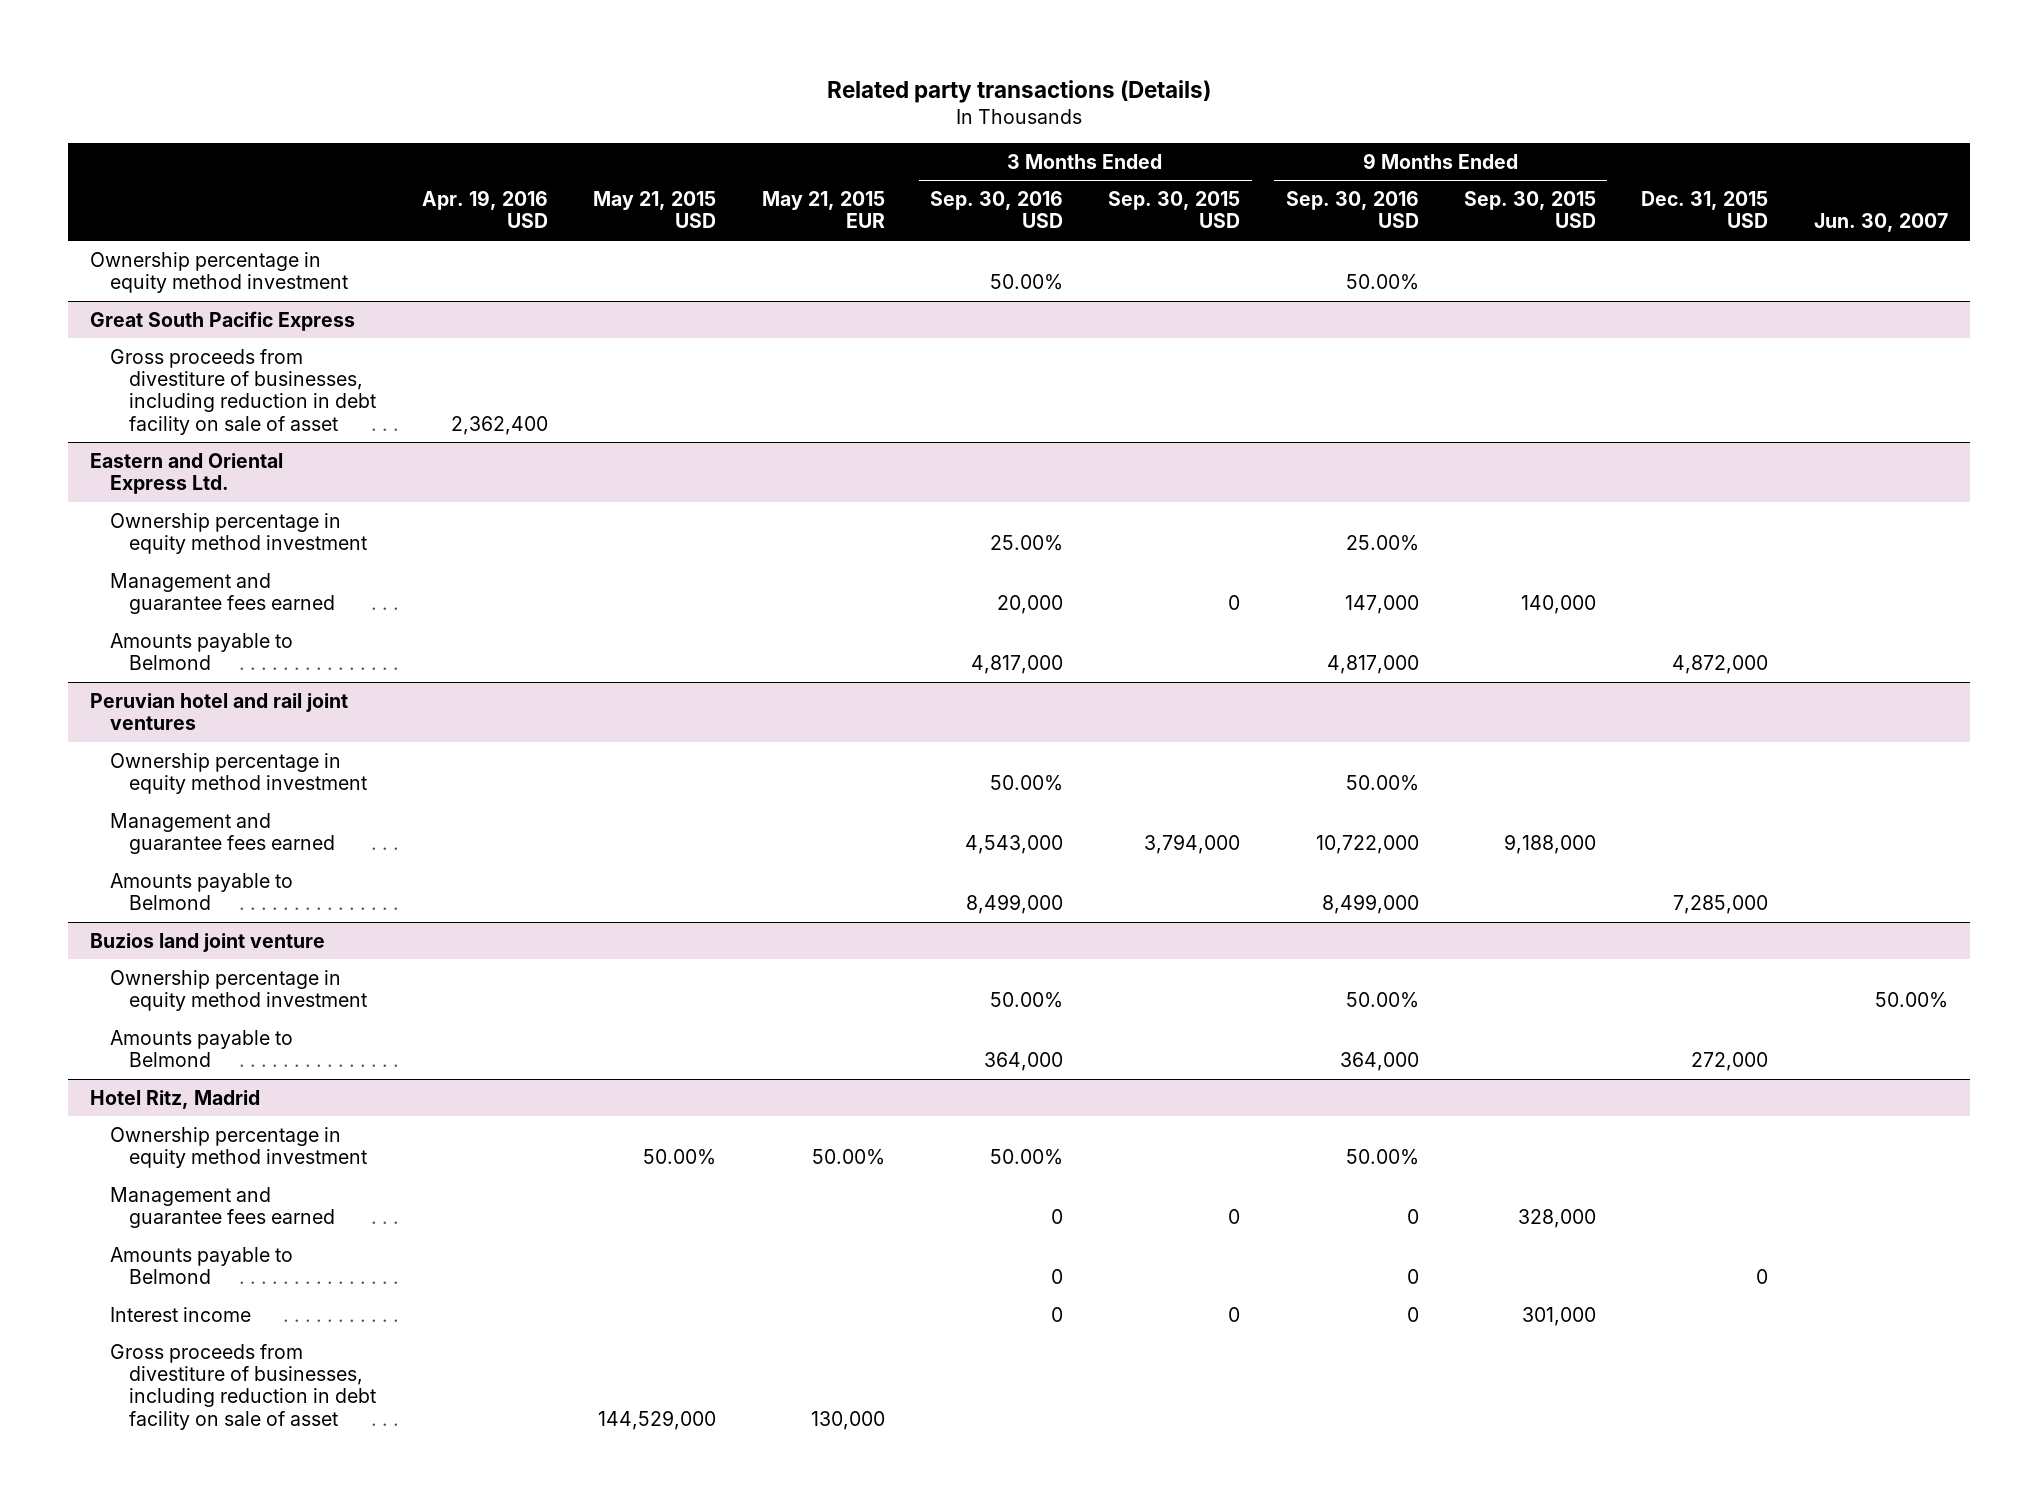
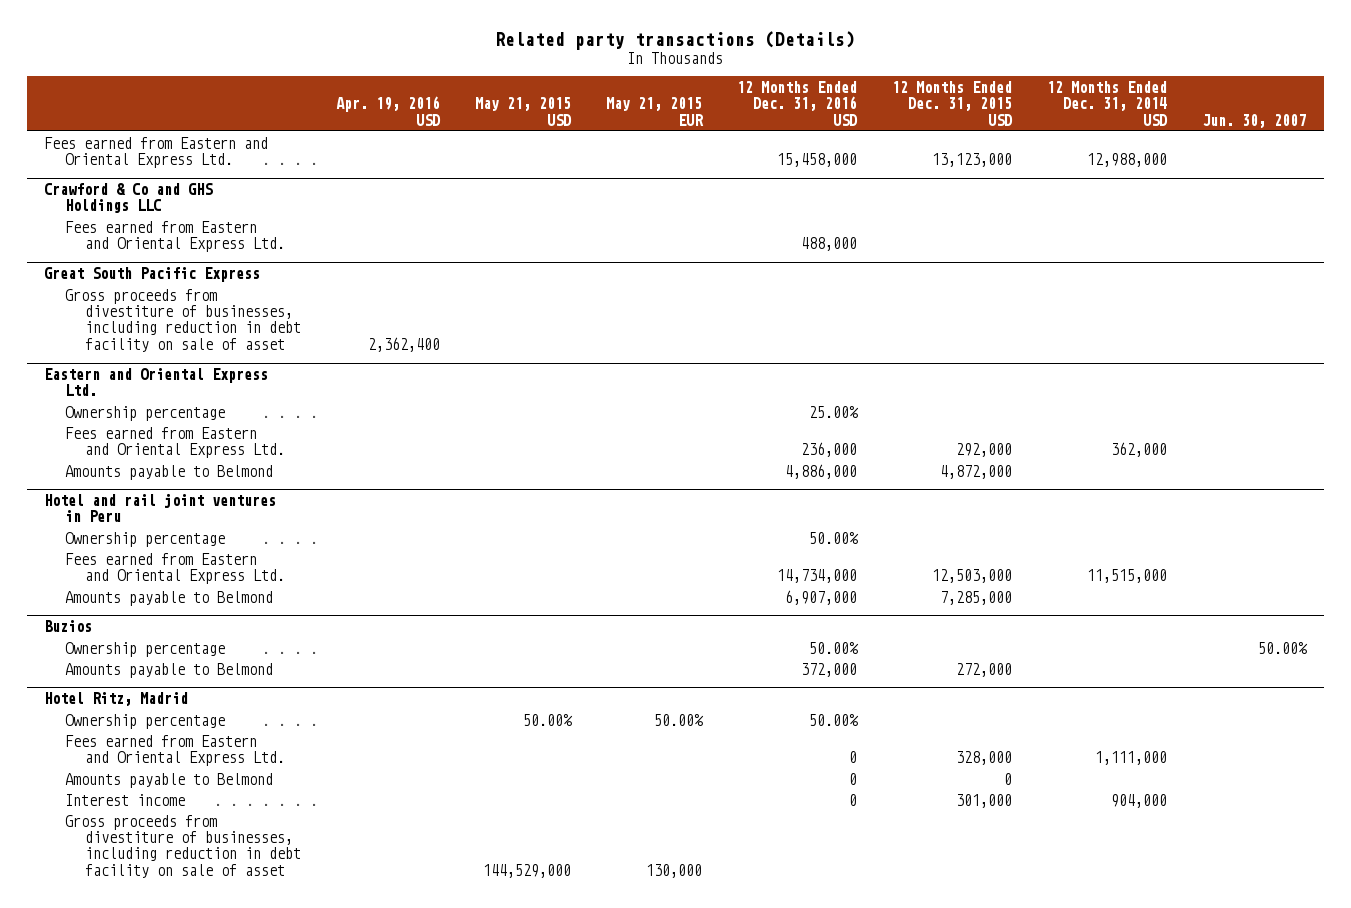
- | Apr. 19, 2016 USD | May 21, 2015 USD | May 21, 2015 EUR | 3 Months Ended Sep. 30, 2016 USD | 3 Months Ended Sep. 30, 2015 USD | 9 Months Ended Sep. 30, 2016 USD | 9 Months Ended Sep. 30, 2015 USD | Dec. 31, 2015 USD | Jun. 30, 2007
+ | Apr. 19, 2016 USD | May 21, 2015 USD | May 21, 2015 EUR | 12 Months Ended Dec. 31, 2016 USD | 12 Months Ended Dec. 31, 2015 USD | 12 Months Ended Dec. 31, 2014 USD | Jun. 30, 2007
- Ownership percentage in equity method investment | | | | 50.00% | | 50.00% | | |
+ Fees earned from Eastern and Oriental Express Ltd. | | | | 15,458,000 | 13,123,000 | 12,988,000 |
+ Crawford & Co and GHS Holdings LLC
+ Fees earned from Eastern and Oriental Express Ltd. | | | | 488,000 | | |
@ Eastern and Oriental Express Ltd.
- Ownership percentage in equity method investment | | | | 25.00% | | 25.00% | | |
- Management and guarantee fees earned | | | | 20,000 | 0 | 147,000 | 140,000 | |
+ Ownership percentage | | | | 25.00% | | |
+ Fees earned from Eastern and Oriental Express Ltd. | | | | 236,000 | 292,000 | 362,000 |
- Peruvian hotel and rail joint ventures
- Ownership percentage in equity method investment | | | | 50.00% | | 50.00% | | |
- Management and guarantee fees earned | | | | 4,543,000 | 3,794,000 | 10,722,000 | 9,188,000 | |
+ Hotel and rail joint ventures in Peru
+ Ownership percentage | | | | 50.00% | | |
+ Fees earned from Eastern and Oriental Express Ltd. | | | | 14,734,000 | 12,503,000 | 11,515,000 |
- Buzios land joint venture
- Ownership percentage in equity method investment | | | | 50.00% | | 50.00% | | | 50.00%
+ Buzios
+ Ownership percentage | | | | 50.00% | | | 50.00%
@ Hotel Ritz, Madrid
- Ownership percentage in equity method investment | | 50.00% | 50.00% | 50.00% | | 50.00% | | |
- Management and guarantee fees earned | | | | 0 | 0 | 0 | 328,000 | |
+ Ownership percentage | | 50.00% | 50.00% | 50.00% | | |
+ Fees earned from Eastern and Oriental Express Ltd. | | | | 0 | 328,000 | 1,111,000 |

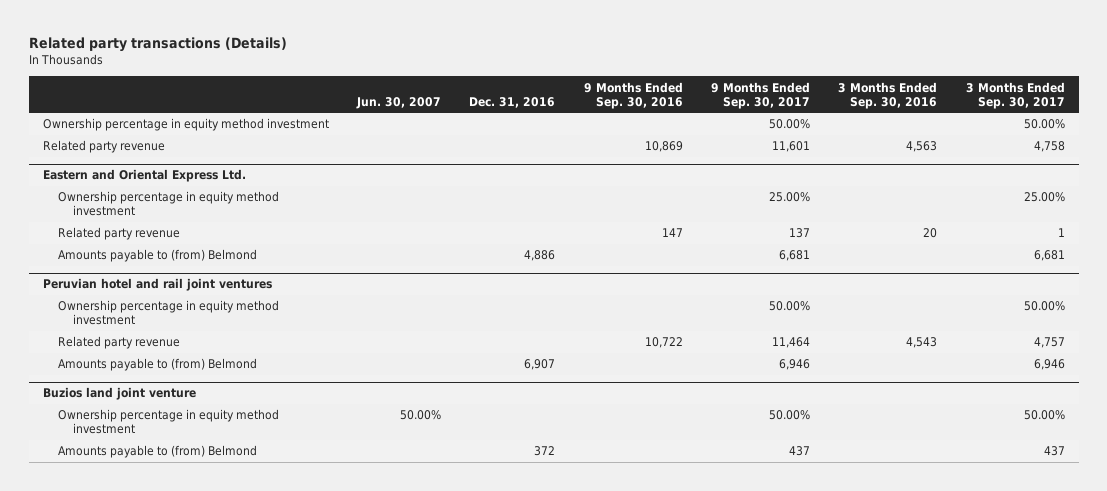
- | Apr. 19, 2016 USD | May 21, 2015 USD | May 21, 2015 EUR | 12 Months Ended Dec. 31, 2016 USD | 12 Months Ended Dec. 31, 2015 USD | 12 Months Ended Dec. 31, 2014 USD | Jun. 30, 2007
+ | Jun. 30, 2007 | Dec. 31, 2016 | 9 Months Ended Sep. 30, 2016 | 9 Months Ended Sep. 30, 2017 | 3 Months Ended Sep. 30, 2016 | 3 Months Ended Sep. 30, 2017
- Fees earned from Eastern and Oriental Express Ltd. | | | | 15,458,000 | 13,123,000 | 12,988,000 |
- Crawford & Co and GHS Holdings LLC
- Fees earned from Eastern and Oriental Express Ltd. | | | | 488,000 | | |
- Great South Pacific Express
- Gross proceeds from divestiture of businesses, including reduction in debt facility on sale of asset | 2,362,400 | | | | | |
+ Ownership percentage in equity method investment | | | | 50.00% | | 50.00%
+ Related party revenue | | | 10,869 | 11,601 | 4,563 | 4,758
@ Eastern and Oriental Express Ltd.
- Ownership percentage | | | | 25.00% | | |
- Fees earned from Eastern and Oriental Express Ltd. | | | | 236,000 | 292,000 | 362,000 |
- Amounts payable to Belmond | | | | 4,886,000 | 4,872,000 | |
- Hotel and rail joint ventures in Peru
- Ownership percentage | | | | 50.00% | | |
- Fees earned from Eastern and Oriental Express Ltd. | | | | 14,734,000 | 12,503,000 | 11,515,000 |
- Amounts payable to Belmond | | | | 6,907,000 | 7,285,000 | |
- Buzios
- Ownership percentage | | | | 50.00% | | | 50.00%
- Amounts payable to Belmond | | | | 372,000 | 272,000 | |
- Hotel Ritz, Madrid
- Ownership percentage | | 50.00% | 50.00% | 50.00% | | |
- Fees earned from Eastern and Oriental Express Ltd. | | | | 0 | 328,000 | 1,111,000 |
- Amounts payable to Belmond | | | | 0 | 0 | |
- Interest income | | | | 0 | 301,000 | 904,000 |
- Gross proceeds from divestiture of businesses, including reduction in debt facility on sale of asset | | 144,529,000 | 130,000 | | | |
@ Eastern and Oriental Express Ltd.
+ Ownership percentage in equity method investment | | | | 25.00% | | 25.00%
+ Related party revenue | | | 147 | 137 | 20 | 1
+ Amounts payable to (from) Belmond | | 4,886 | | 6,681 | | 6,681
+ Peruvian hotel and rail joint ventures
+ Ownership percentage in equity method investment | | | | 50.00% | | 50.00%
+ Related party revenue | | | 10,722 | 11,464 | 4,543 | 4,757
+ Amounts payable to (from) Belmond | | 6,907 | | 6,946 | | 6,946
+ Buzios land joint venture
+ Ownership percentage in equity method investment | 50.00% | | | 50.00% | | 50.00%
+ Amounts payable to (from) Belmond | | 372 | | 437 | | 437

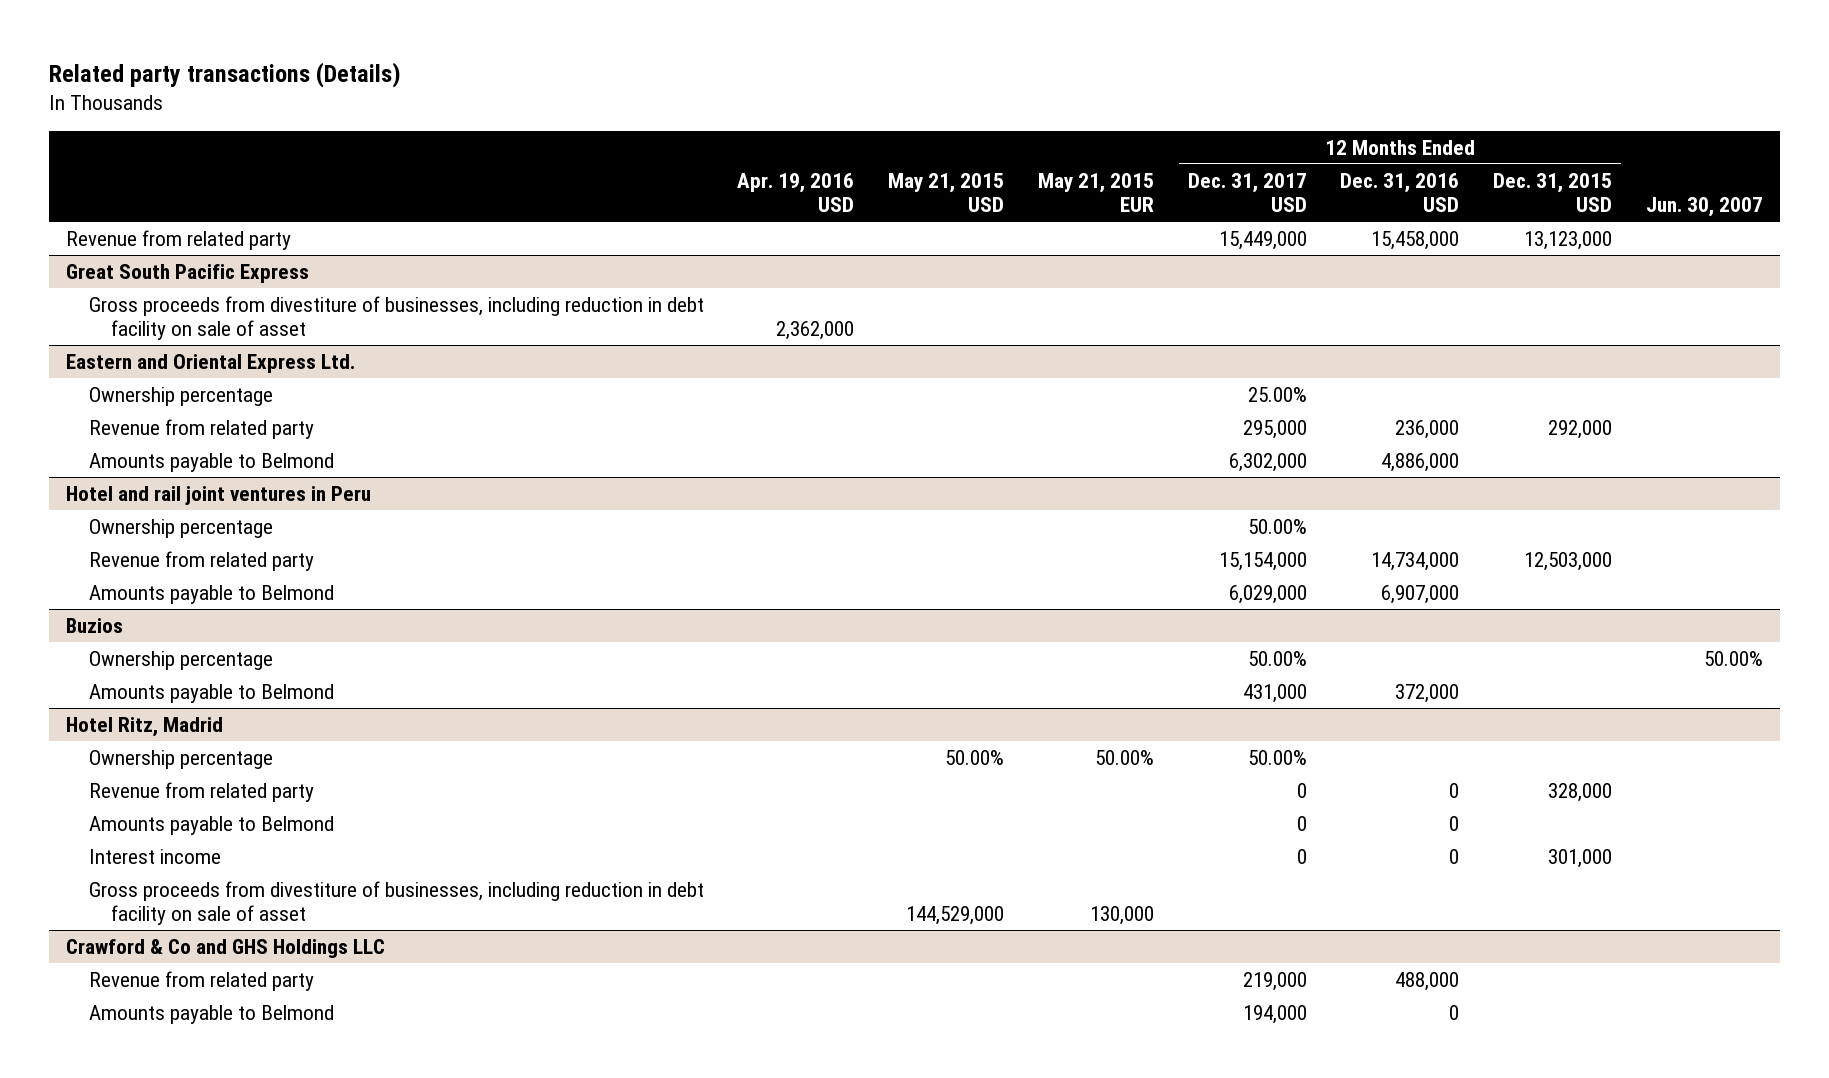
- | Jun. 30, 2007 | Dec. 31, 2016 | 9 Months Ended Sep. 30, 2016 | 9 Months Ended Sep. 30, 2017 | 3 Months Ended Sep. 30, 2016 | 3 Months Ended Sep. 30, 2017
+ | Apr. 19, 2016 USD | May 21, 2015 USD | May 21, 2015 EUR | 12 Months Ended Dec. 31, 2017 USD | 12 Months Ended Dec. 31, 2016 USD | 12 Months Ended Dec. 31, 2015 USD | Jun. 30, 2007
- Ownership percentage in equity method investment | | | | 50.00% | | 50.00%
- Related party revenue | | | 10,869 | 11,601 | 4,563 | 4,758
+ Revenue from related party | | | | 15,449,000 | 15,458,000 | 13,123,000 |
+ Great South Pacific Express
+ Gross proceeds from divestiture of businesses, including reduction in debt facility on sale of asset | 2,362,000 | | | | | |
@ Eastern and Oriental Express Ltd.
- Ownership percentage in equity method investment | | | | 25.00% | | 25.00%
- Related party revenue | | | 147 | 137 | 20 | 1
- Amounts payable to (from) Belmond | | 4,886 | | 6,681 | | 6,681
- Peruvian hotel and rail joint ventures
- Ownership percentage in equity method investment | | | | 50.00% | | 50.00%
- Related party revenue | | | 10,722 | 11,464 | 4,543 | 4,757
- Amounts payable to (from) Belmond | | 6,907 | | 6,946 | | 6,946
- Buzios land joint venture
- Ownership percentage in equity method investment | 50.00% | | | 50.00% | | 50.00%
- Amounts payable to (from) Belmond | | 372 | | 437 | | 437
@ Eastern and Oriental Express Ltd.
+ Ownership percentage | | | | 25.00% | | |
+ Revenue from related party | | | | 295,000 | 236,000 | 292,000 |
+ Amounts payable to Belmond | | | | 6,302,000 | 4,886,000 | |
+ Hotel and rail joint ventures in Peru
+ Ownership percentage | | | | 50.00% | | |
+ Revenue from related party | | | | 15,154,000 | 14,734,000 | 12,503,000 |
+ Amounts payable to Belmond | | | | 6,029,000 | 6,907,000 | |
+ Buzios
+ Ownership percentage | | | | 50.00% | | | 50.00%
+ Amounts payable to Belmond | | | | 431,000 | 372,000 | |
+ Hotel Ritz, Madrid
+ Ownership percentage | | 50.00% | 50.00% | 50.00% | | |
+ Revenue from related party | | | | 0 | 0 | 328,000 |
+ Amounts payable to Belmond | | | | 0 | 0 | |
+ Interest income | | | | 0 | 0 | 301,000 |
+ Gross proceeds from divestiture of businesses, including reduction in debt facility on sale of asset | | 144,529,000 | 130,000 | | | |
+ Crawford & Co and GHS Holdings LLC
+ Revenue from related party | | | | 219,000 | 488,000 | |
+ Amounts payable to Belmond | | | | 194,000 | 0 | |

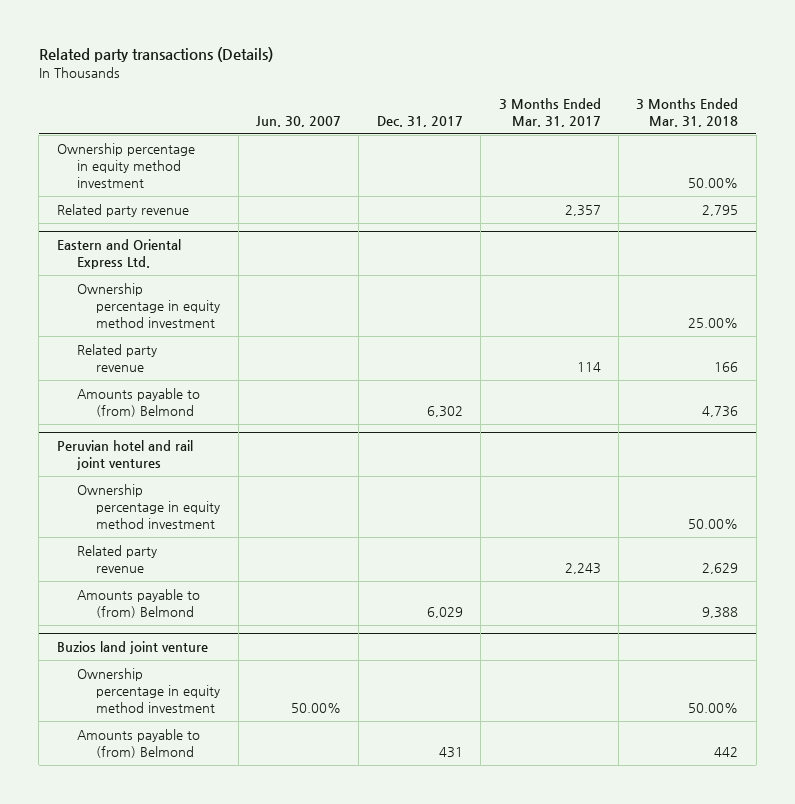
- | Apr. 19, 2016 USD | May 21, 2015 USD | May 21, 2015 EUR | 12 Months Ended Dec. 31, 2017 USD | 12 Months Ended Dec. 31, 2016 USD | 12 Months Ended Dec. 31, 2015 USD | Jun. 30, 2007
+ | Jun. 30, 2007 | Dec. 31, 2017 | 3 Months Ended Mar. 31, 2017 | 3 Months Ended Mar. 31, 2018
- Revenue from related party | | | | 15,449,000 | 15,458,000 | 13,123,000 |
- Great South Pacific Express
- Gross proceeds from divestiture of businesses, including reduction in debt facility on sale of asset | 2,362,000 | | | | | |
+ Ownership percentage in equity method investment | | | | 50.00%
+ Related party revenue | | | 2,357 | 2,795
@ Eastern and Oriental Express Ltd.
- Ownership percentage | | | | 25.00% | | |
- Revenue from related party | | | | 295,000 | 236,000 | 292,000 |
- Amounts payable to Belmond | | | | 6,302,000 | 4,886,000 | |
- Hotel and rail joint ventures in Peru
- Ownership percentage | | | | 50.00% | | |
- Revenue from related party | | | | 15,154,000 | 14,734,000 | 12,503,000 |
- Amounts payable to Belmond | | | | 6,029,000 | 6,907,000 | |
- Buzios
- Ownership percentage | | | | 50.00% | | | 50.00%
- Amounts payable to Belmond | | | | 431,000 | 372,000 | |
- Hotel Ritz, Madrid
- Ownership percentage | | 50.00% | 50.00% | 50.00% | | |
- Revenue from related party | | | | 0 | 0 | 328,000 |
- Amounts payable to Belmond | | | | 0 | 0 | |
- Interest income | | | | 0 | 0 | 301,000 |
- Gross proceeds from divestiture of businesses, including reduction in debt facility on sale of asset | | 144,529,000 | 130,000 | | | |
- Crawford & Co and GHS Holdings LLC
- Revenue from related party | | | | 219,000 | 488,000 | |
- Amounts payable to Belmond | | | | 194,000 | 0 | |
@ Eastern and Oriental Express Ltd.
+ Ownership percentage in equity method investment | | | | 25.00%
+ Related party revenue | | | 114 | 166
+ Amounts payable to (from) Belmond | | 6,302 | | 4,736
+ Peruvian hotel and rail joint ventures
+ Ownership percentage in equity method investment | | | | 50.00%
+ Related party revenue | | | 2,243 | 2,629
+ Amounts payable to (from) Belmond | | 6,029 | | 9,388
+ Buzios land joint venture
+ Ownership percentage in equity method investment | 50.00% | | | 50.00%
+ Amounts payable to (from) Belmond | | 431 | | 442

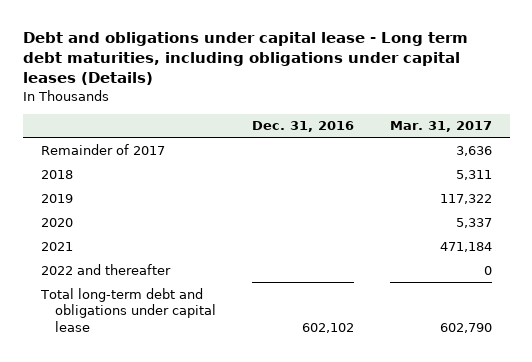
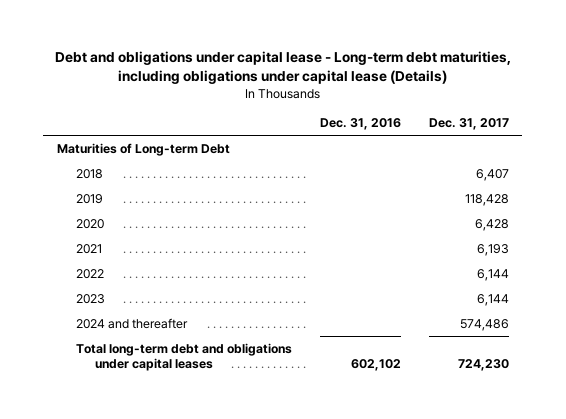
- Debt and obligations under capital lease - Long term debt maturities, including obligations under capital leases (Details)
+ Debt and obligations under capital lease - Long-term debt maturities, including obligations under capital lease (Details)
- | Dec. 31, 2016 | Mar. 31, 2017
+ | Dec. 31, 2016 | Dec. 31, 2017
- Remainder of 2017 | | 3,636
+ Maturities of Long-term Debt
- 2022 and thereafter | | 0
- Total long-term debt and obligations under capital lease | 602,102 | 602,790
+ 2022 | | 6,144
+ 2023 | | 6,144
+ 2024 and thereafter | | 574,486
+ Total long-term debt and obligations under capital leases | 602,102 | 724,230

